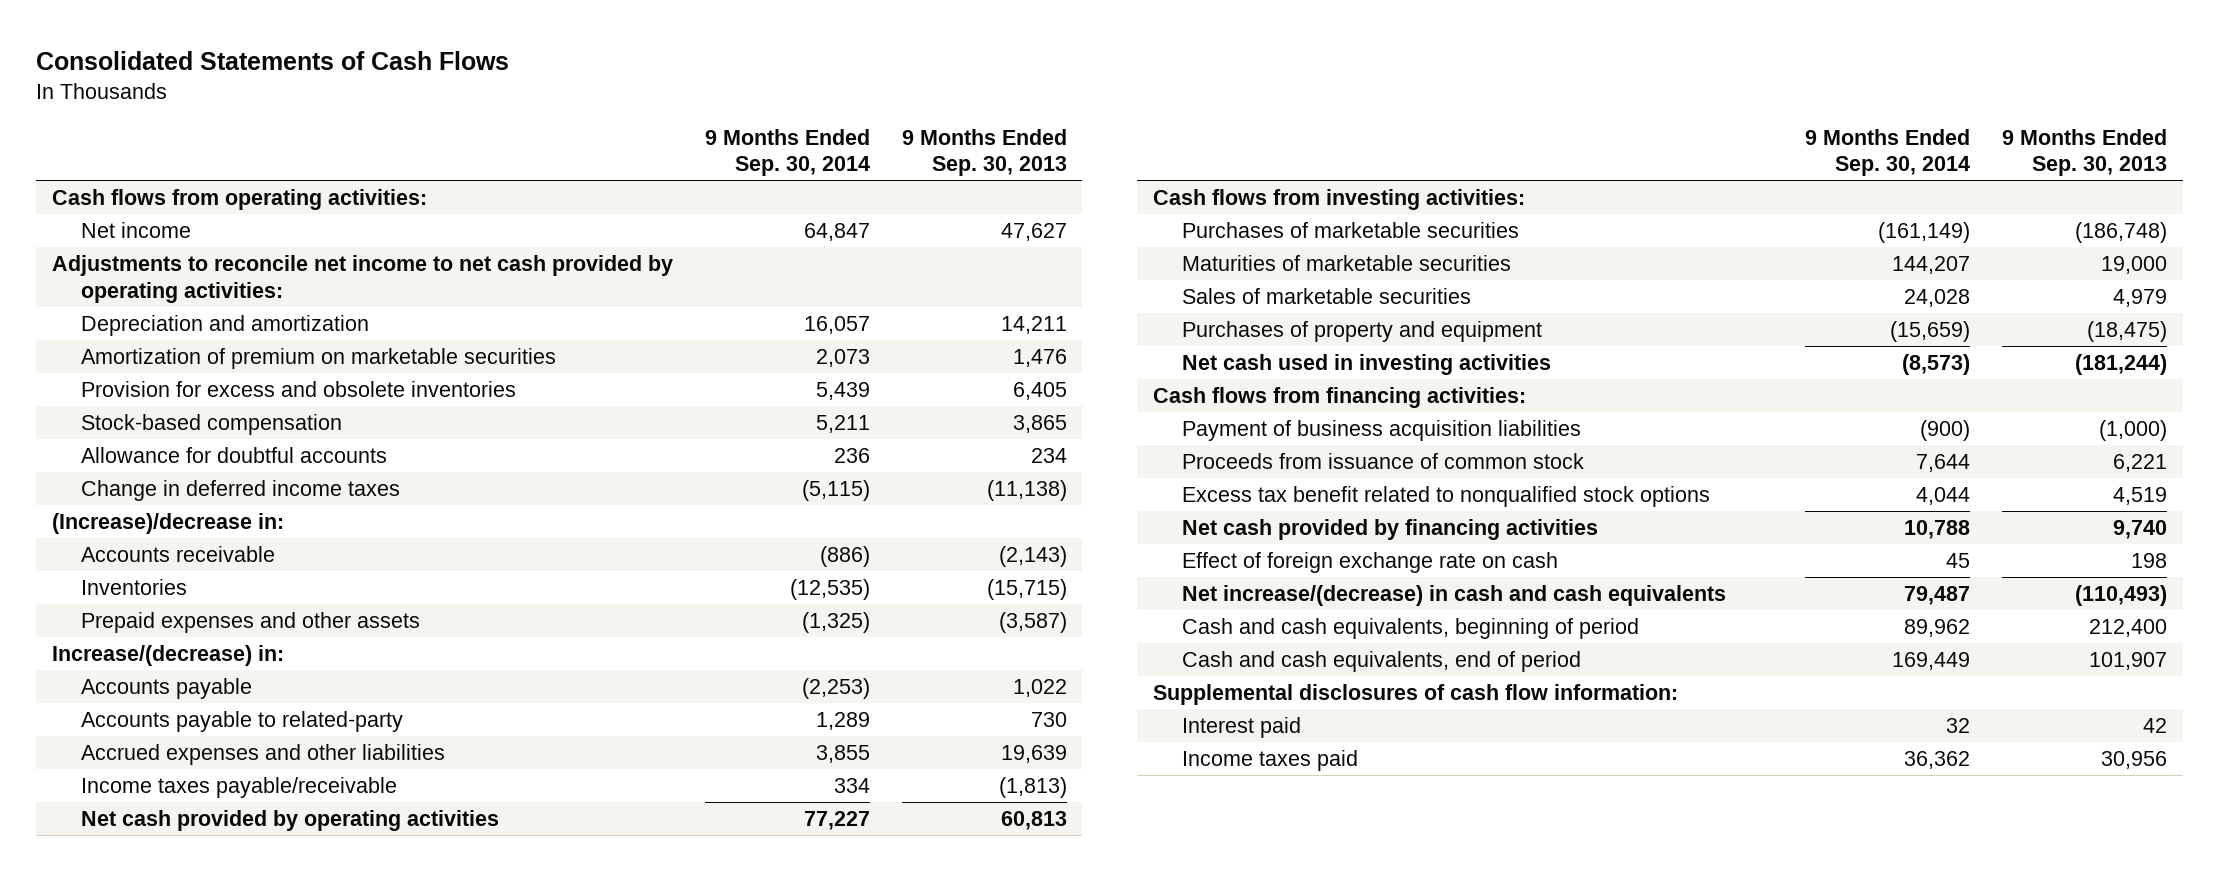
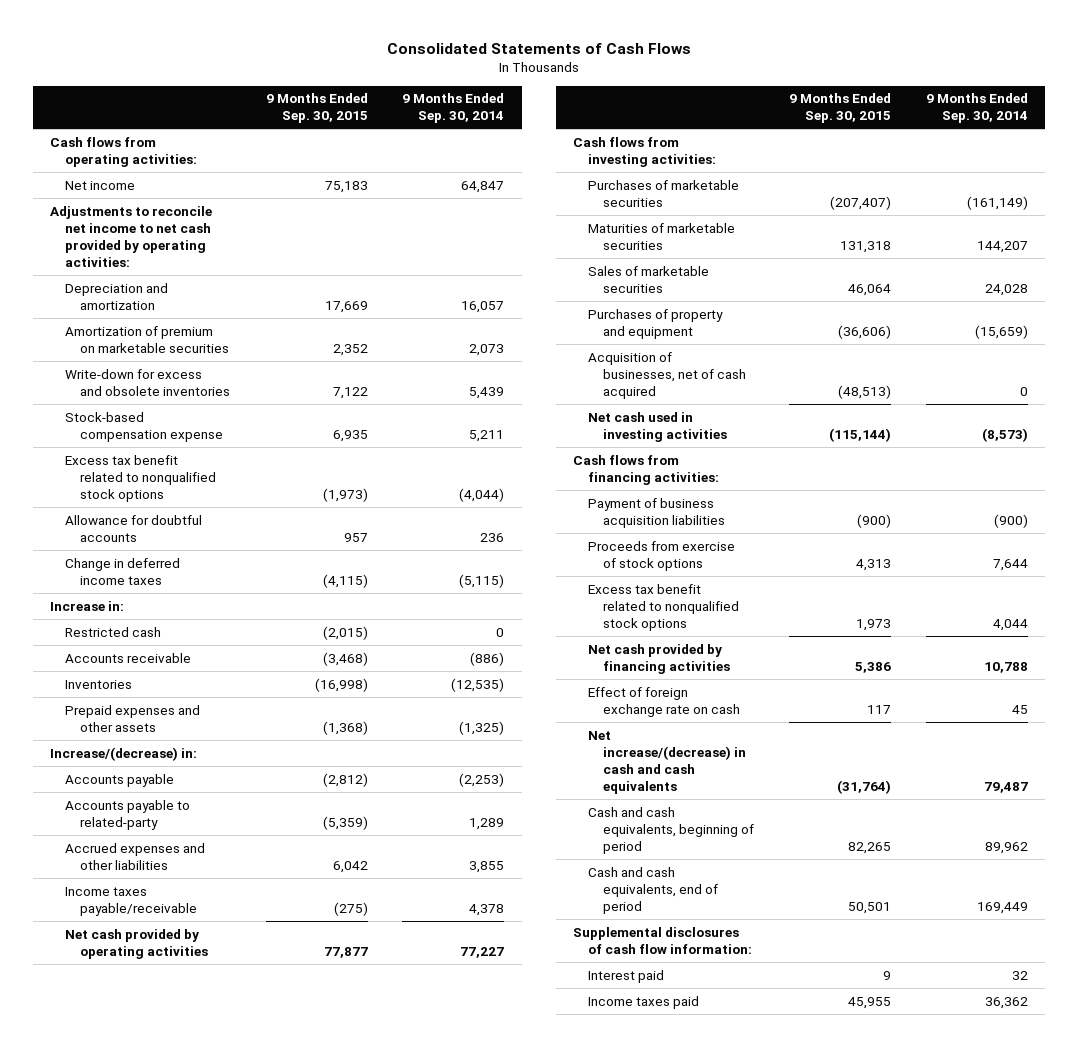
- | 9 Months Ended Sep. 30, 2014 | 9 Months Ended Sep. 30, 2013
+ | 9 Months Ended Sep. 30, 2015 | 9 Months Ended Sep. 30, 2014
- Provision for excess and obsolete inventories | 5,439 | 6,405
- Stock-based compensation | 5,211 | 3,865
+ Write-down for excess and obsolete inventories | 7,122 | 5,439
+ Stock-based compensation expense | 6,935 | 5,211
+ Excess tax benefit related to nonqualified stock options | (1,973) | (4,044)
- (Increase)/decrease in:
+ Increase in:
+ Restricted cash | (2,015) | 0
- Income taxes payable/receivable | 334 | (1,813)
+ Income taxes payable/receivable | (275) | 4,378
+ Acquisition of businesses, net of cash acquired | (48,513) | 0
- Proceeds from issuance of common stock | 7,644 | 6,221
+ Proceeds from exercise of stock options | 4,313 | 7,644

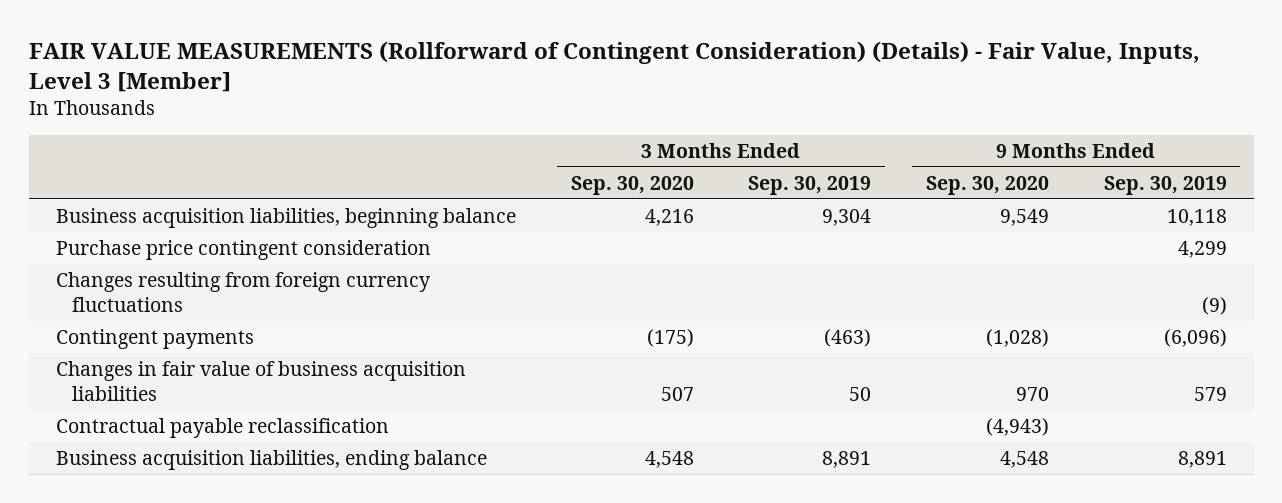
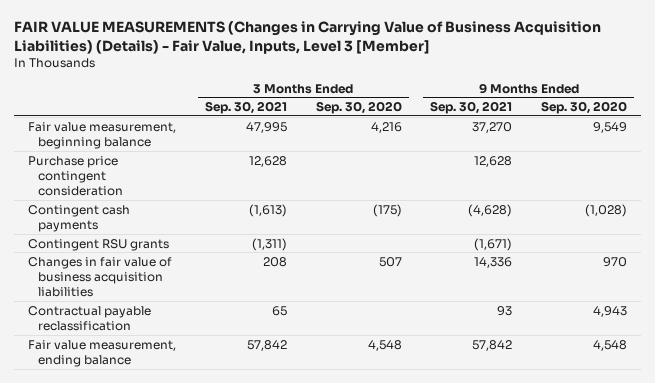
- FAIR VALUE MEASUREMENTS (Rollforward of Contingent Consideration) (Details) - Fair Value, Inputs, Level 3 [Member]
+ FAIR VALUE MEASUREMENTS (Changes in Carrying Value of Business Acquisition Liabilities) (Details) - Fair Value, Inputs, Level 3 [Member]
- | 3 Months Ended Sep. 30, 2020 | 3 Months Ended Sep. 30, 2019 | 9 Months Ended Sep. 30, 2020 | 9 Months Ended Sep. 30, 2019
+ | 3 Months Ended Sep. 30, 2021 | 3 Months Ended Sep. 30, 2020 | 9 Months Ended Sep. 30, 2021 | 9 Months Ended Sep. 30, 2020
- Business acquisition liabilities, beginning balance | 4,216 | 9,304 | 9,549 | 10,118
+ Fair value measurement, beginning balance | 47,995 | 4,216 | 37,270 | 9,549
- Changes resulting from foreign currency fluctuations | | | | (9)
- Contingent payments | (175) | (463) | (1,028) | (6,096)
+ Contingent cash payments | (1,613) | (175) | (4,628) | (1,028)
+ Contingent RSU grants | (1,311) | | (1,671) |
- Contractual payable reclassification | | | (4,943) |
- Business acquisition liabilities, ending balance | 4,548 | 8,891 | 4,548 | 8,891
+ Contractual payable reclassification | 65 | | 93 | 4,943
+ Fair value measurement, ending balance | 57,842 | 4,548 | 57,842 | 4,548

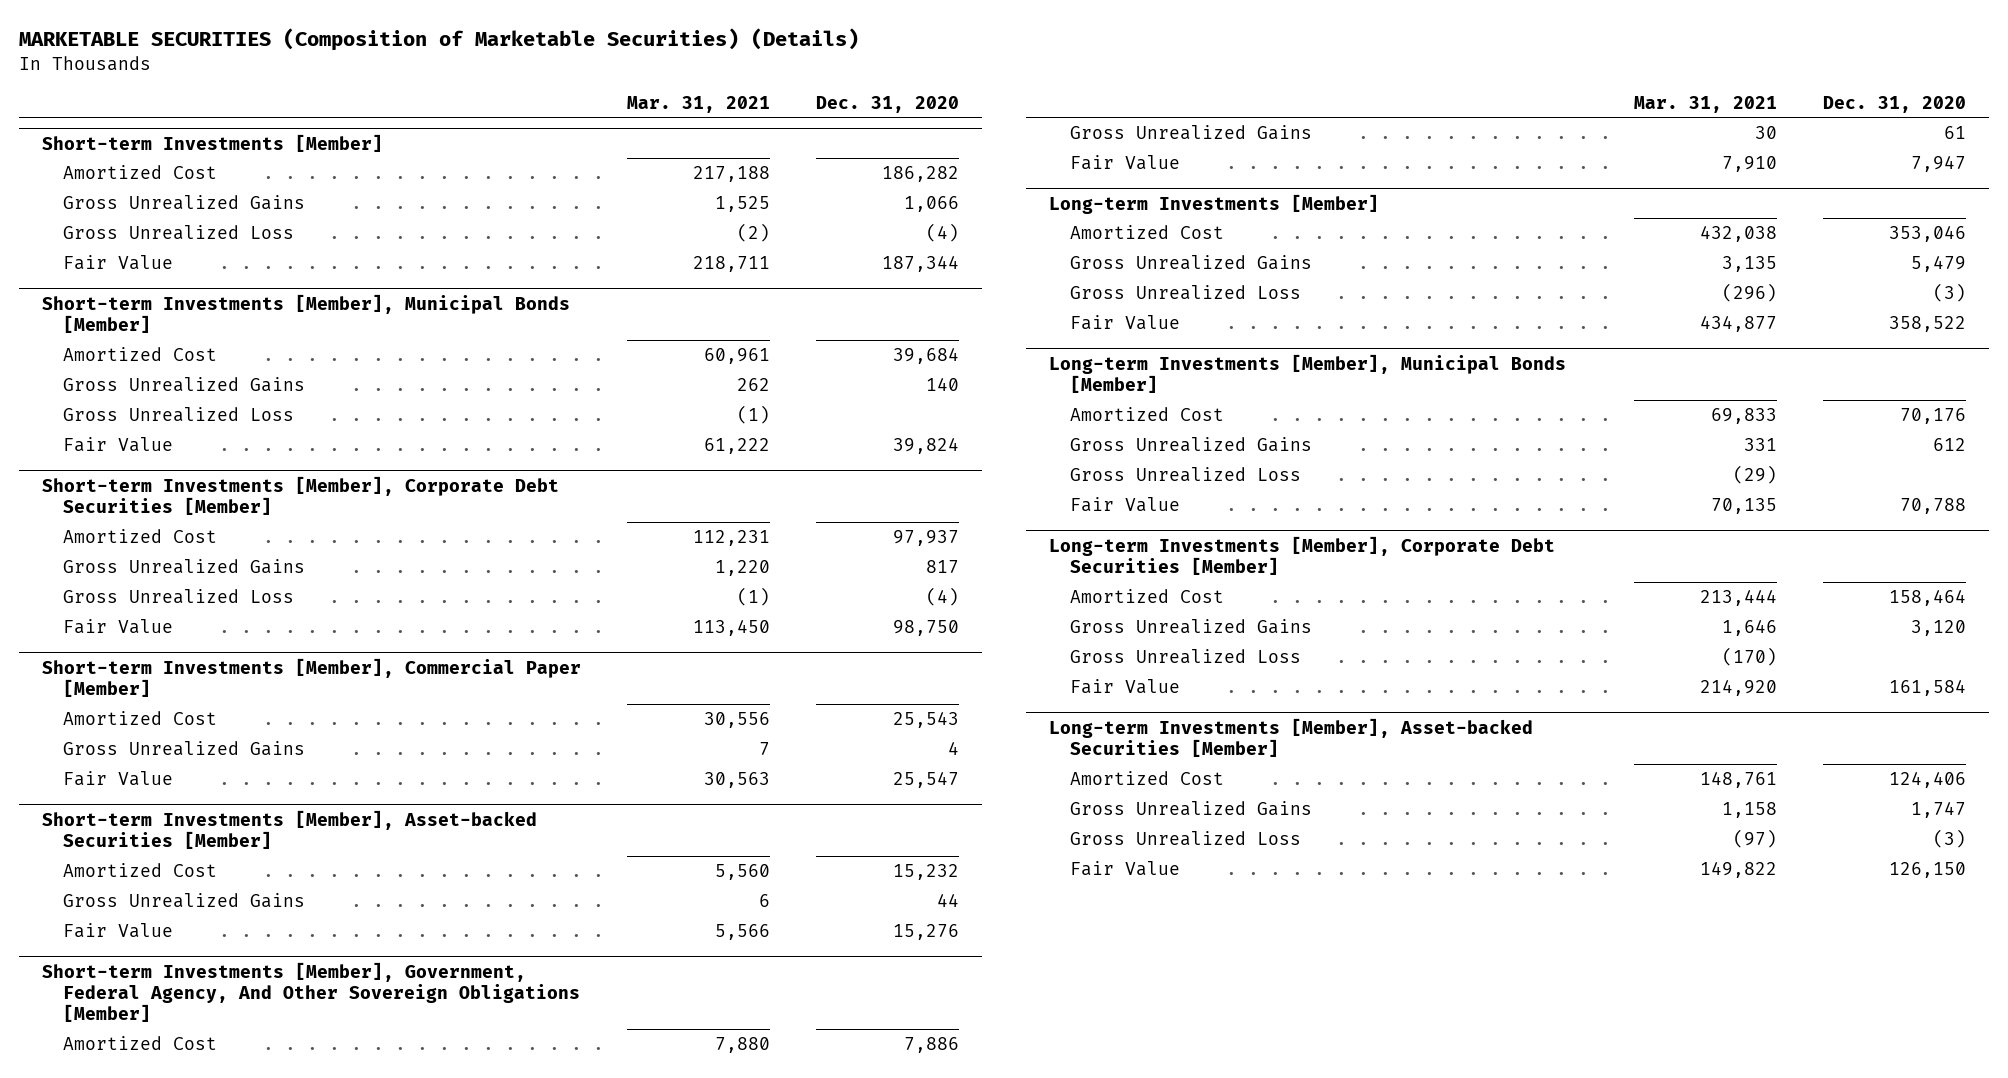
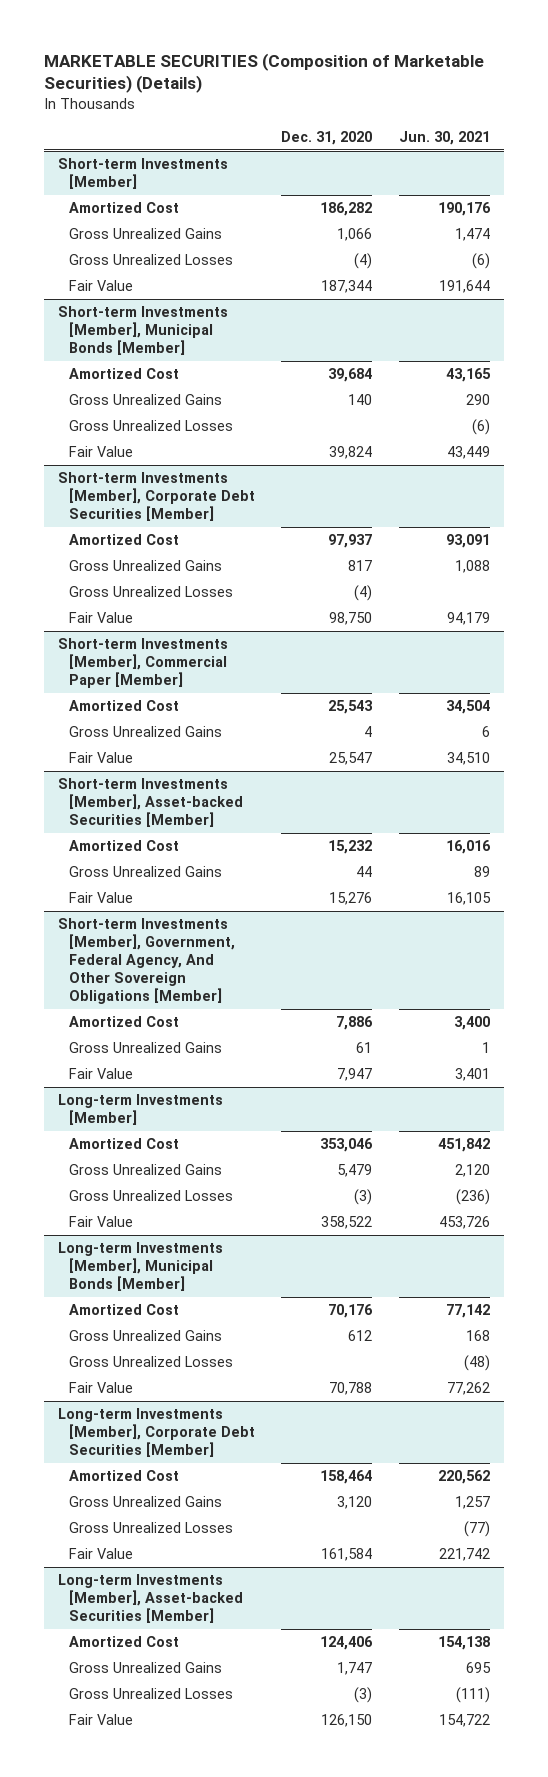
- | Mar. 31, 2021 | Dec. 31, 2020
+ | Dec. 31, 2020 | Jun. 30, 2021
@ Short-term Investments [Member]
- Gross Unrealized Loss | (2) | (4)
+ Gross Unrealized Losses | (4) | (6)
@ Short-term Investments [Member], Municipal Bonds [Member]
- Gross Unrealized Loss | (1) |
+ Gross Unrealized Losses | | (6)
@ Short-term Investments [Member], Corporate Debt Securities [Member]
- Gross Unrealized Loss | (1) | (4)
+ Gross Unrealized Losses | (4) |
@ Long-term Investments [Member]
- Gross Unrealized Loss | (296) | (3)
+ Gross Unrealized Losses | (3) | (236)
@ Long-term Investments [Member], Municipal Bonds [Member]
- Gross Unrealized Loss | (29) |
+ Gross Unrealized Losses | | (48)
@ Long-term Investments [Member], Corporate Debt Securities [Member]
- Gross Unrealized Loss | (170) |
+ Gross Unrealized Losses | | (77)
@ Long-term Investments [Member], Asset-backed Securities [Member]
- Gross Unrealized Loss | (97) | (3)
+ Gross Unrealized Losses | (3) | (111)

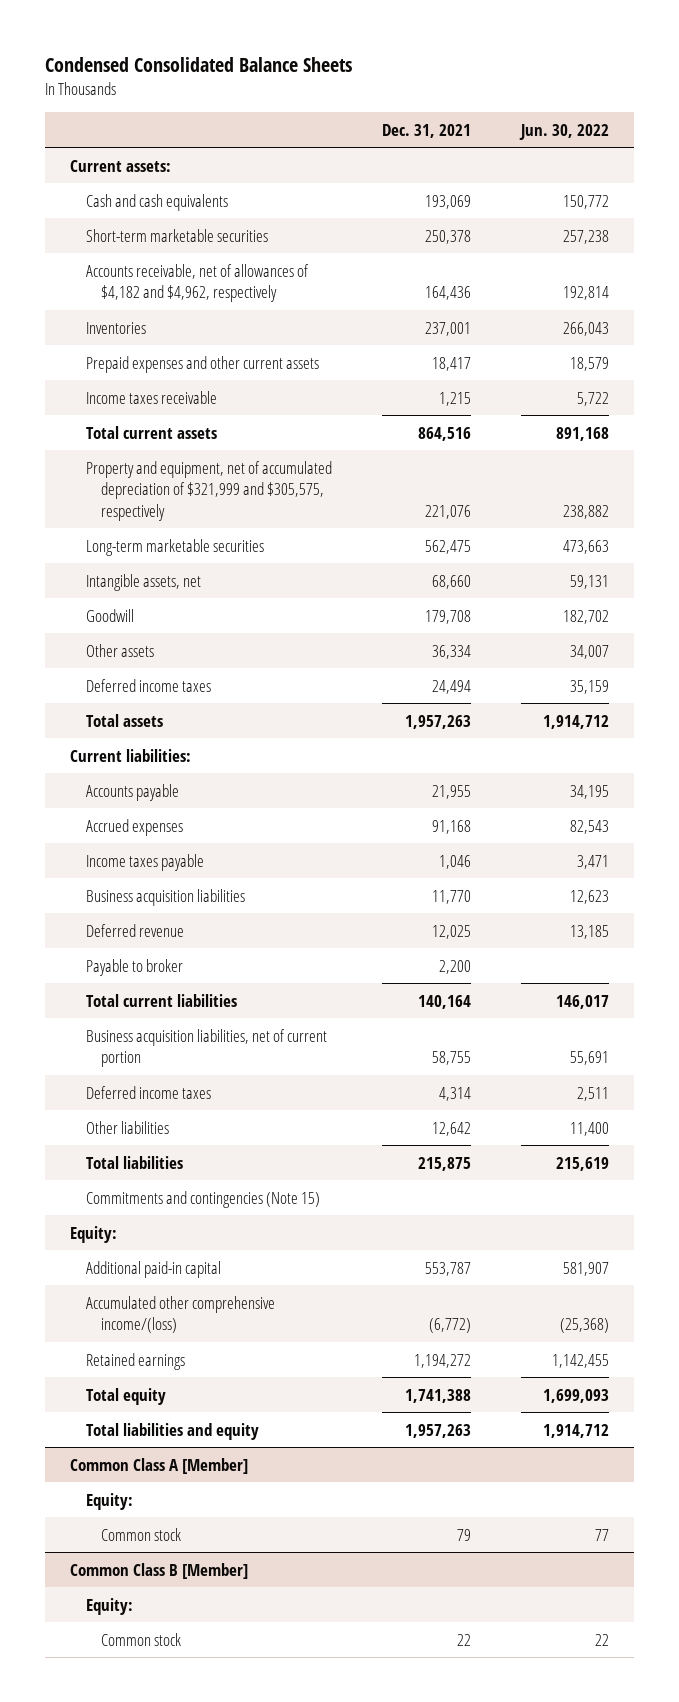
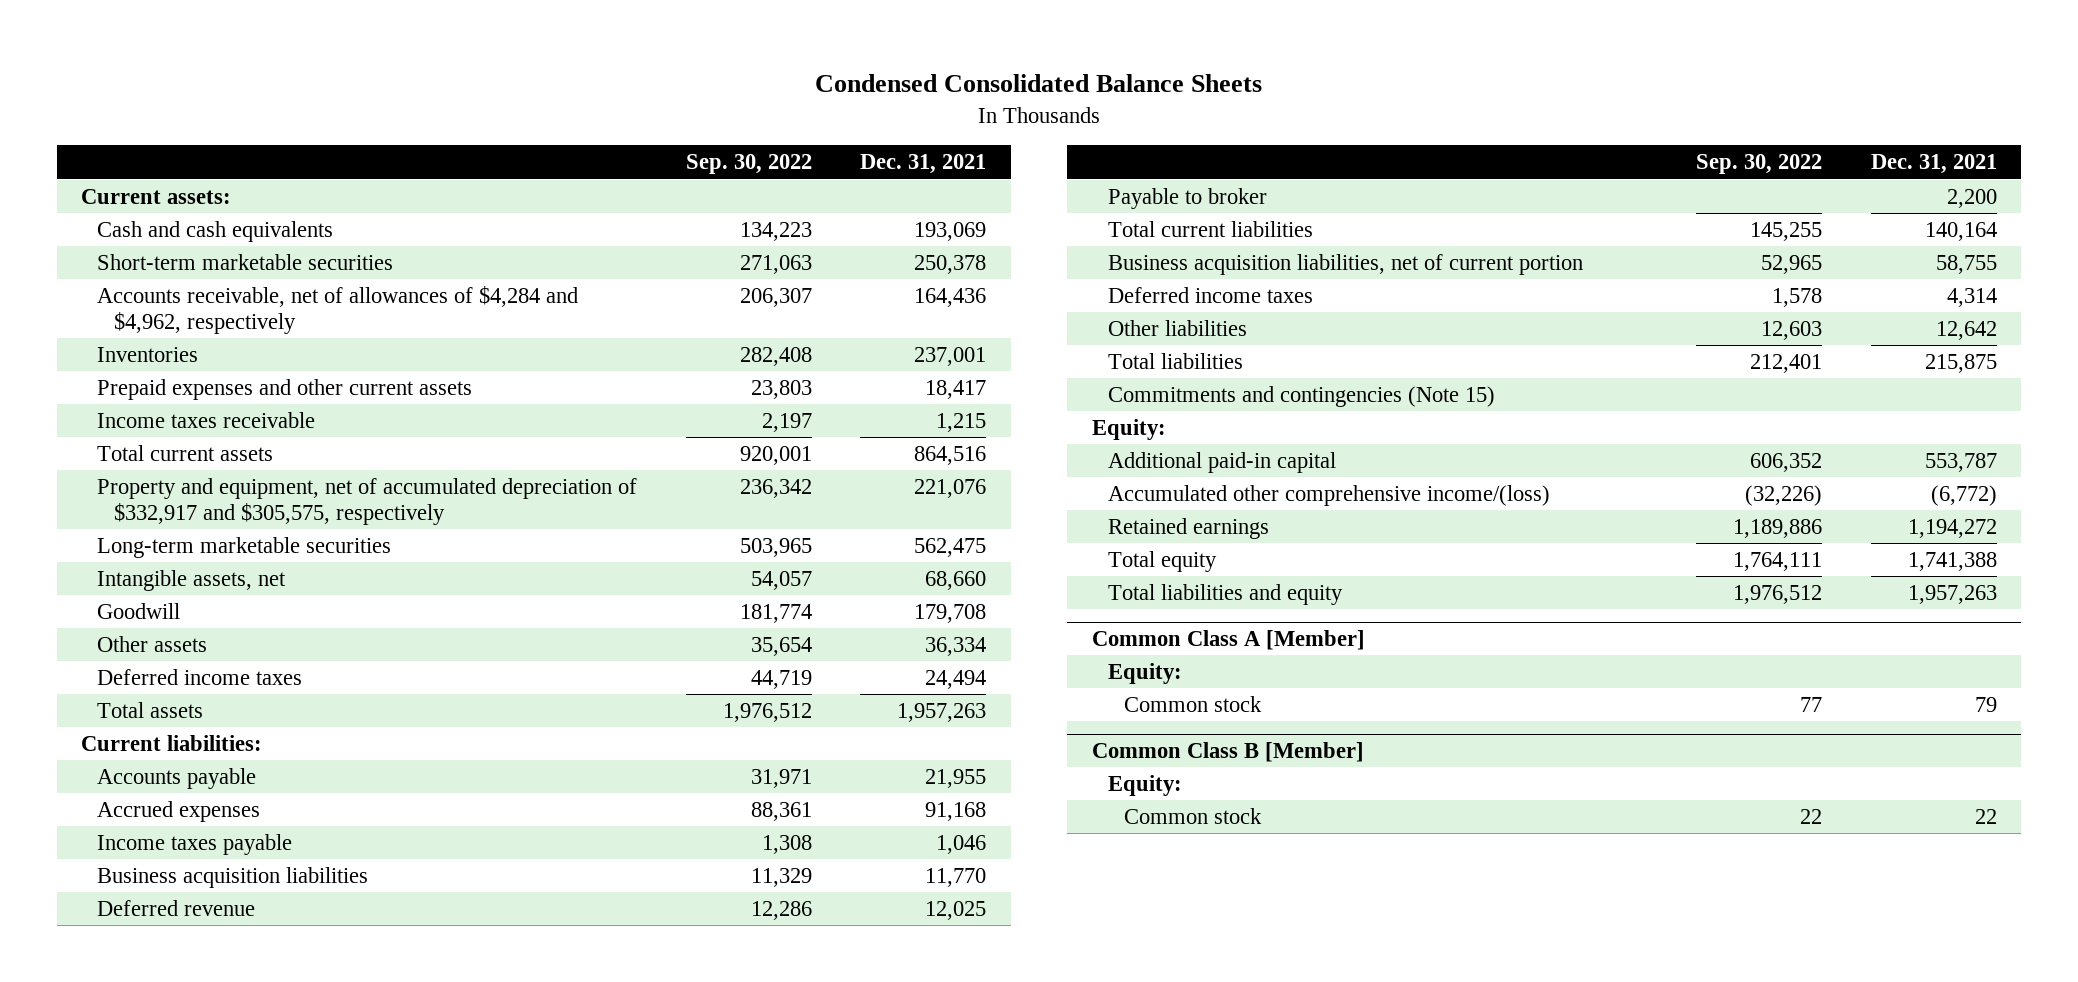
- | Dec. 31, 2021 | Jun. 30, 2022
+ | Sep. 30, 2022 | Dec. 31, 2021
- Accounts receivable, net of allowances of $4,182 and $4,962, respectively | 164,436 | 192,814
+ Accounts receivable, net of allowances of $4,284 and $4,962, respectively | 206,307 | 164,436
- Property and equipment, net of accumulated depreciation of $321,999 and $305,575, respectively | 221,076 | 238,882
+ Property and equipment, net of accumulated depreciation of $332,917 and $305,575, respectively | 236,342 | 221,076

